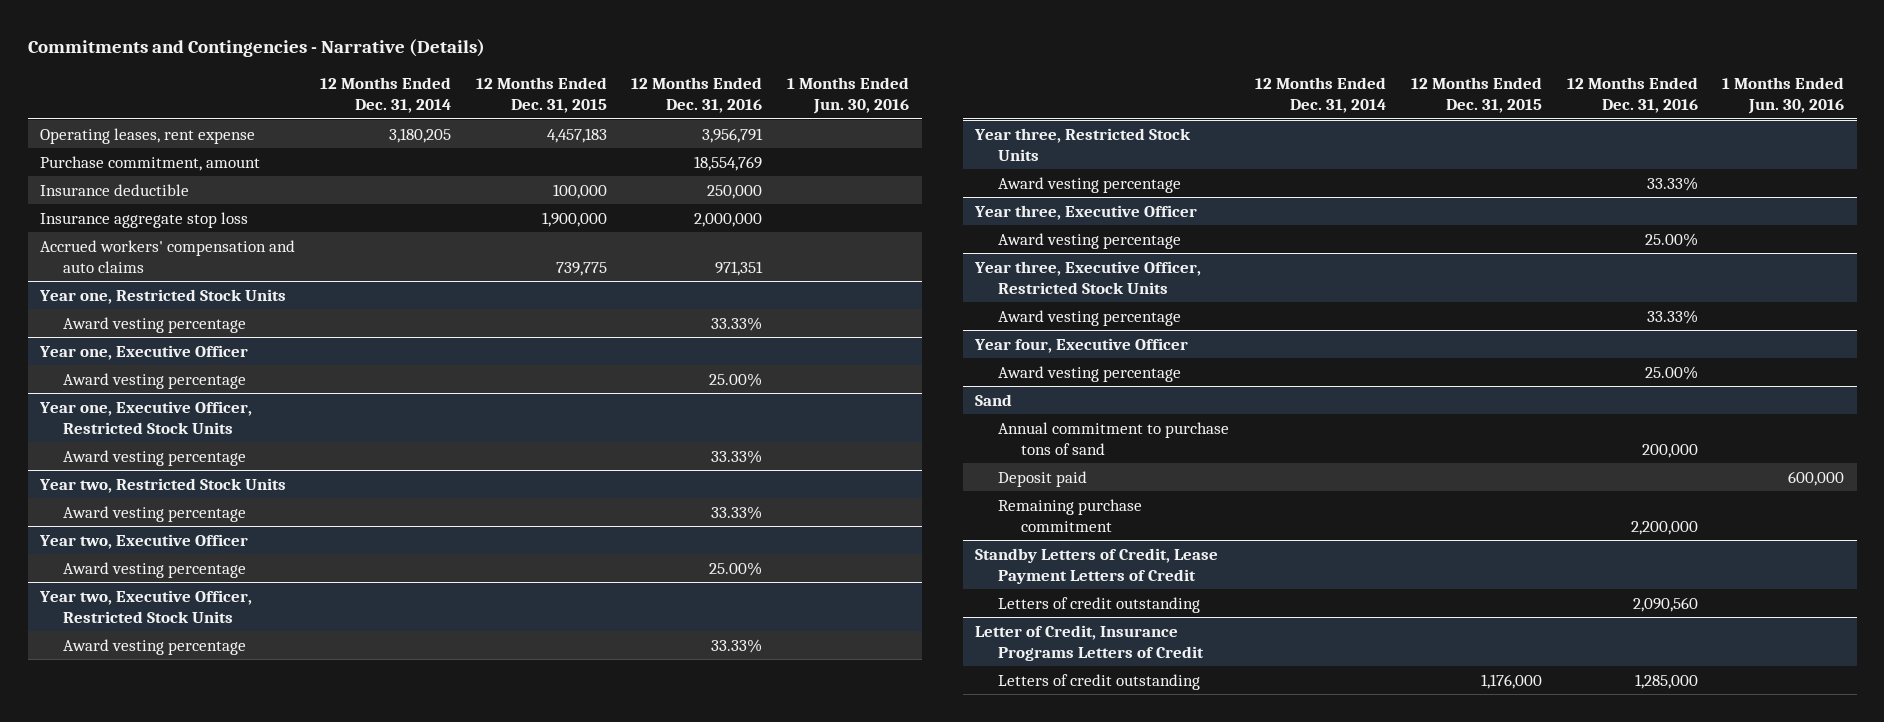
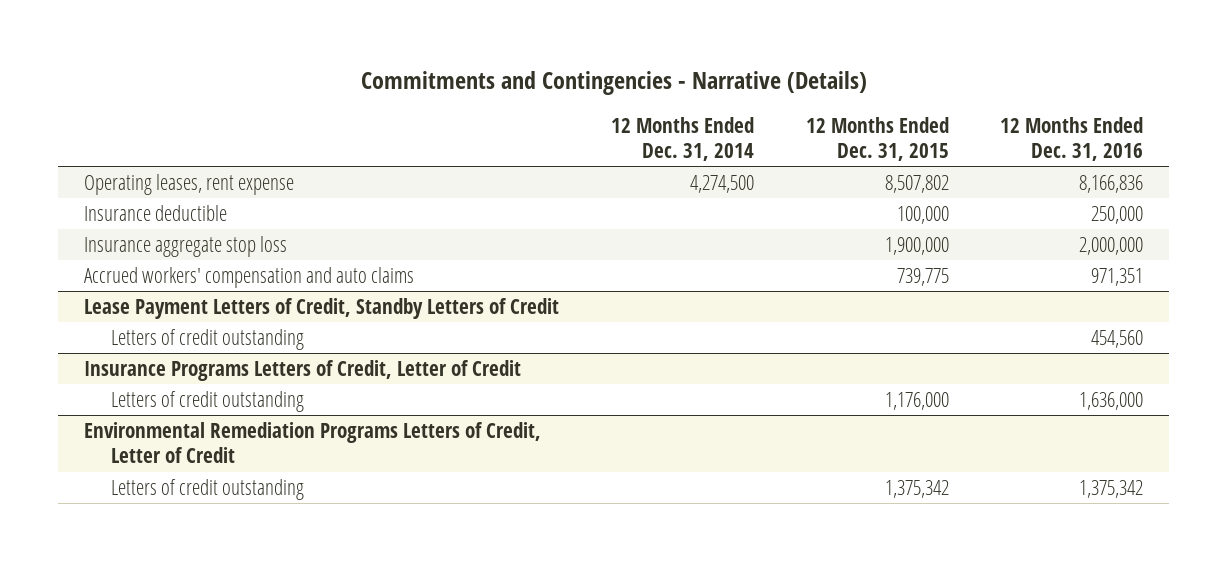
- | 12 Months Ended Dec. 31, 2014 | 12 Months Ended Dec. 31, 2015 | 12 Months Ended Dec. 31, 2016 | 1 Months Ended Jun. 30, 2016
+ | 12 Months Ended Dec. 31, 2014 | 12 Months Ended Dec. 31, 2015 | 12 Months Ended Dec. 31, 2016
- Operating leases, rent expense | 3,180,205 | 4,457,183 | 3,956,791 |
- Purchase commitment, amount | | | 18,554,769 |
+ Operating leases, rent expense | 4,274,500 | 8,507,802 | 8,166,836
- Year one, Restricted Stock Units
- Award vesting percentage | | | 33.33% |
- Year one, Executive Officer
- Award vesting percentage | | | 25.00% |
- Year one, Executive Officer, Restricted Stock Units
- Award vesting percentage | | | 33.33% |
- Year two, Restricted Stock Units
- Award vesting percentage | | | 33.33% |
- Year two, Executive Officer
- Award vesting percentage | | | 25.00% |
- Year two, Executive Officer, Restricted Stock Units
- Award vesting percentage | | | 33.33% |
- Year three, Restricted Stock Units
- Award vesting percentage | | | 33.33% |
- Year three, Executive Officer
- Award vesting percentage | | | 25.00% |
- Year three, Executive Officer, Restricted Stock Units
- Award vesting percentage | | | 33.33% |
- Year four, Executive Officer
- Award vesting percentage | | | 25.00% |
- Sand
- Annual commitment to purchase tons of sand | | | 200,000 |
- Deposit paid | | | | 600,000
- Remaining purchase commitment | | | 2,200,000 |
- Standby Letters of Credit, Lease Payment Letters of Credit
- Letters of credit outstanding | | | 2,090,560 |
- Letter of Credit, Insurance Programs Letters of Credit
- Letters of credit outstanding | | 1,176,000 | 1,285,000 |
+ Lease Payment Letters of Credit, Standby Letters of Credit
+ Letters of credit outstanding | | | 454,560
+ Insurance Programs Letters of Credit, Letter of Credit
+ Letters of credit outstanding | | 1,176,000 | 1,636,000
+ Environmental Remediation Programs Letters of Credit, Letter of Credit
+ Letters of credit outstanding | | 1,375,342 | 1,375,342

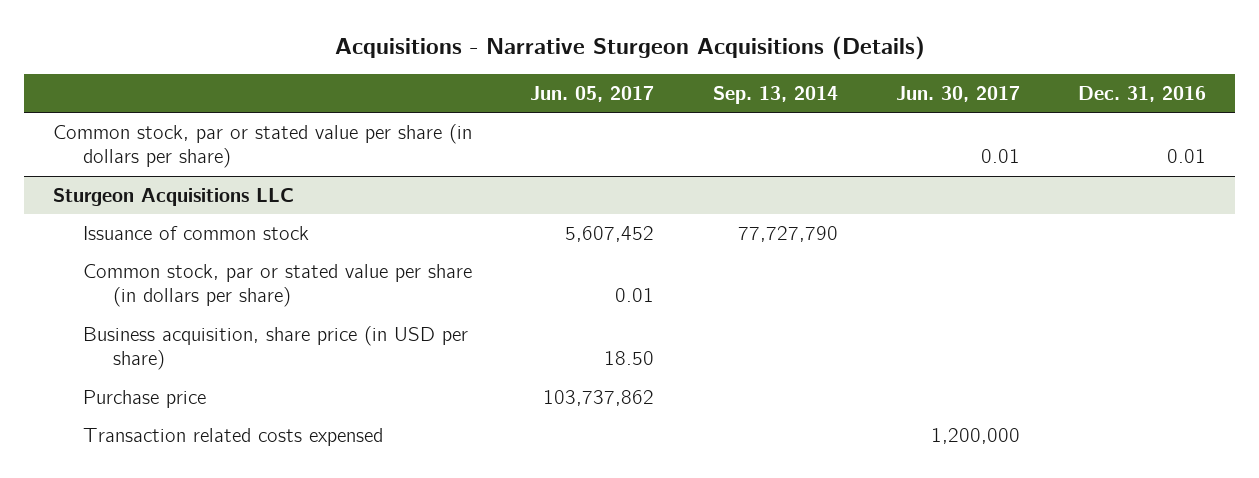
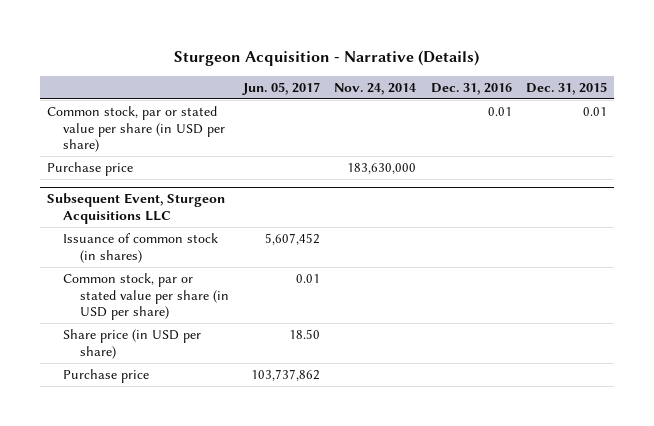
- Acquisitions - Narrative Sturgeon Acquisitions (Details)
+ Sturgeon Acquisition - Narrative (Details)
- | Jun. 05, 2017 | Sep. 13, 2014 | Jun. 30, 2017 | Dec. 31, 2016
+ | Jun. 05, 2017 | Nov. 24, 2014 | Dec. 31, 2016 | Dec. 31, 2015
- Common stock, par or stated value per share (in dollars per share) | | | 0.01 | 0.01
- Sturgeon Acquisitions LLC
- Issuance of common stock | 5,607,452 | 77,727,790 | |
- Common stock, par or stated value per share (in dollars per share) | 0.01 | | |
- Business acquisition, share price (in USD per share) | 18.50 | | |
+ Common stock, par or stated value per share (in USD per share) | | | 0.01 | 0.01
+ Purchase price | | 183,630,000 | |
+ Subsequent Event, Sturgeon Acquisitions LLC
+ Issuance of common stock (in shares) | 5,607,452 | | |
+ Common stock, par or stated value per share (in USD per share) | 0.01 | | |
+ Share price (in USD per share) | 18.50 | | |
- Transaction related costs expensed | | | 1,200,000 |

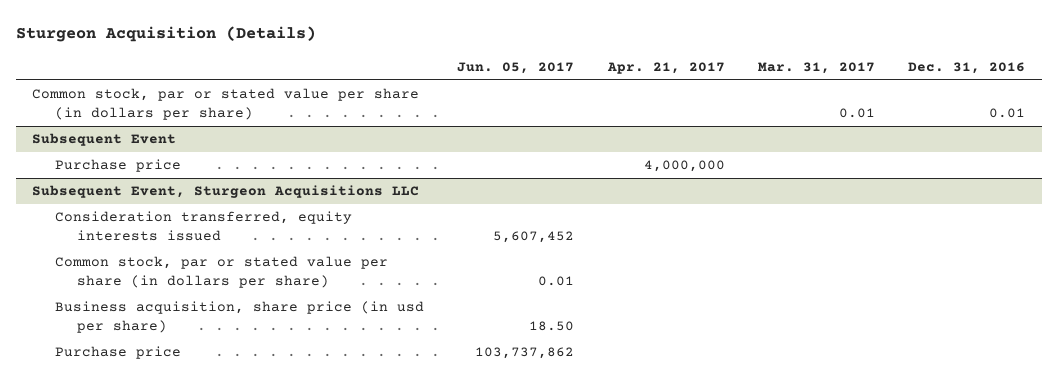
- Sturgeon Acquisition - Narrative (Details)
+ Sturgeon Acquisition (Details)
- | Jun. 05, 2017 | Nov. 24, 2014 | Dec. 31, 2016 | Dec. 31, 2015
+ | Jun. 05, 2017 | Apr. 21, 2017 | Mar. 31, 2017 | Dec. 31, 2016
- Common stock, par or stated value per share (in USD per share) | | | 0.01 | 0.01
+ Common stock, par or stated value per share (in dollars per share) | | | 0.01 | 0.01
+ Subsequent Event
@ Subsequent Event, Sturgeon Acquisitions LLC
- Issuance of common stock (in shares) | 5,607,452 | | |
- Common stock, par or stated value per share (in USD per share) | 0.01 | | |
- Share price (in USD per share) | 18.50 | | |
+ Consideration transferred, equity interests issued | 5,607,452 | | |
+ Common stock, par or stated value per share (in dollars per share) | 0.01 | | |
+ Business acquisition, share price (in usd per share) | 18.50 | | |

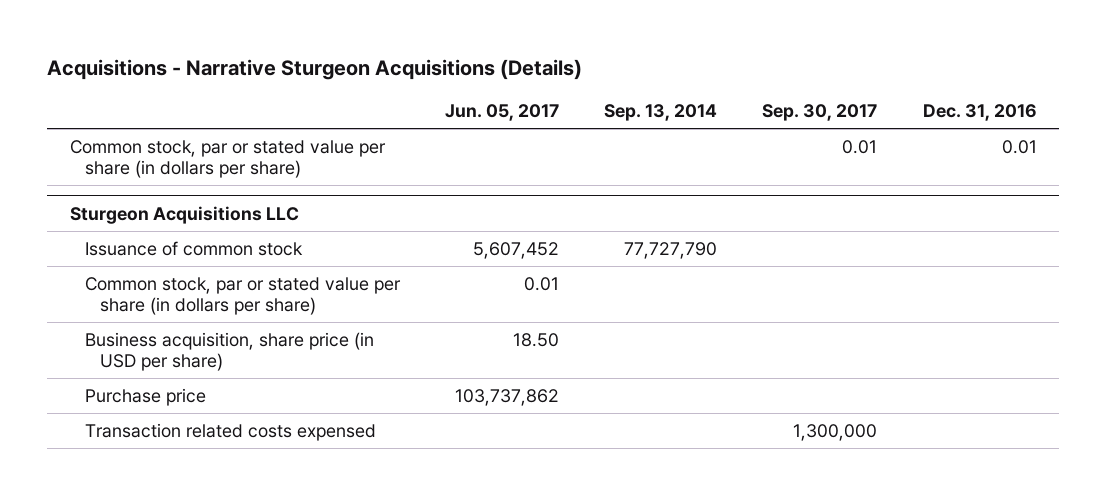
- Sturgeon Acquisition (Details)
+ Acquisitions - Narrative Sturgeon Acquisitions (Details)
- | Jun. 05, 2017 | Apr. 21, 2017 | Mar. 31, 2017 | Dec. 31, 2016
+ | Jun. 05, 2017 | Sep. 13, 2014 | Sep. 30, 2017 | Dec. 31, 2016
- Subsequent Event
- Purchase price | | 4,000,000 | |
- Subsequent Event, Sturgeon Acquisitions LLC
- Consideration transferred, equity interests issued | 5,607,452 | | |
+ Sturgeon Acquisitions LLC
+ Issuance of common stock | 5,607,452 | 77,727,790 | |
- Business acquisition, share price (in usd per share) | 18.50 | | |
+ Business acquisition, share price (in USD per share) | 18.50 | | |
+ Transaction related costs expensed | | | 1,300,000 |

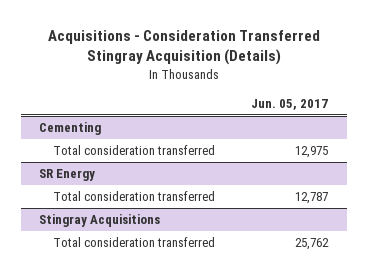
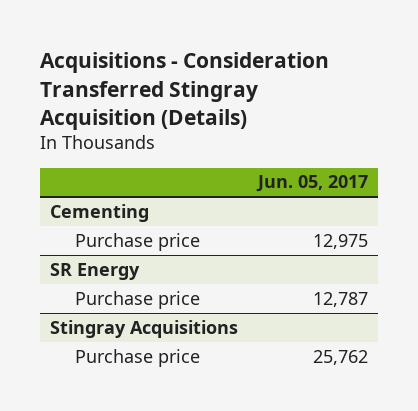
@ Cementing
- Total consideration transferred | 12,975
+ Purchase price | 12,975
@ SR Energy
- Total consideration transferred | 12,787
+ Purchase price | 12,787
@ Stingray Acquisitions
- Total consideration transferred | 25,762
+ Purchase price | 25,762

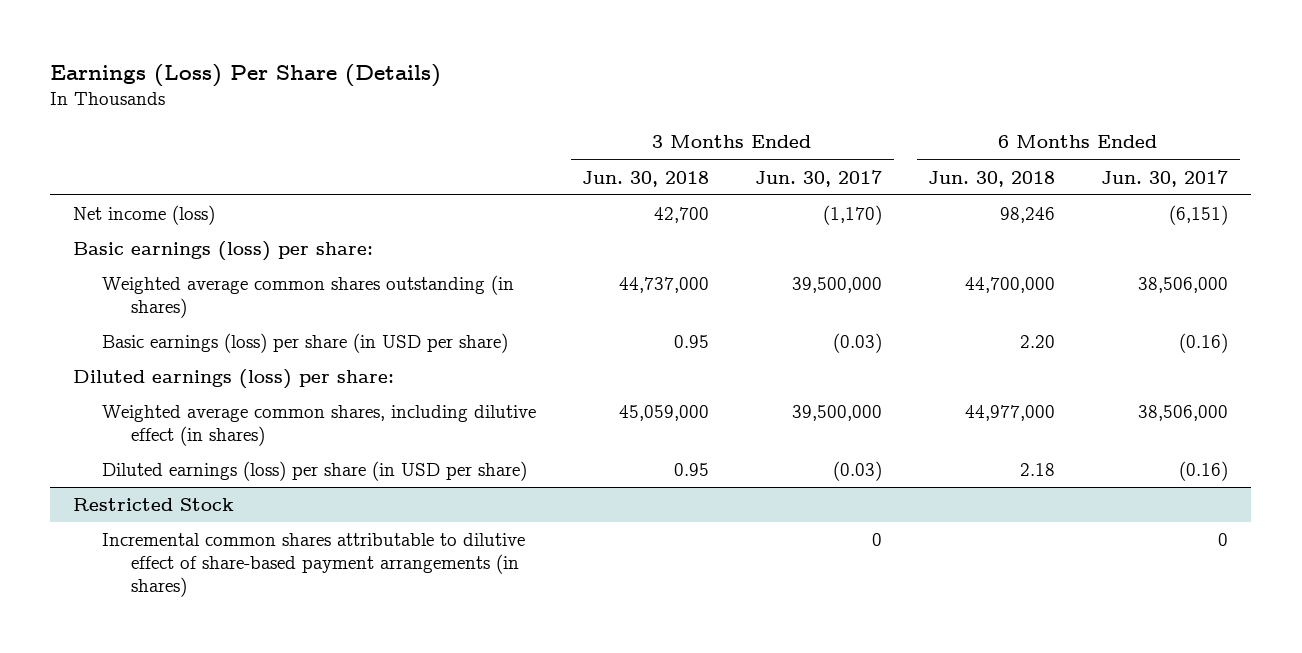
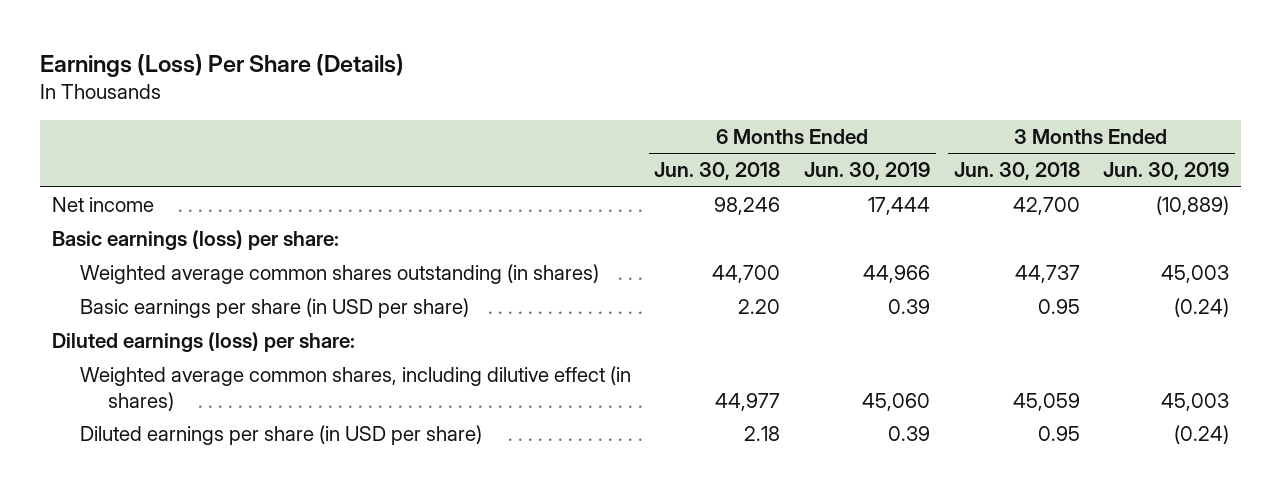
- | 3 Months Ended Jun. 30, 2018 | 3 Months Ended Jun. 30, 2017 | 6 Months Ended Jun. 30, 2018 | 6 Months Ended Jun. 30, 2017
+ | 6 Months Ended Jun. 30, 2018 | 6 Months Ended Jun. 30, 2019 | 3 Months Ended Jun. 30, 2018 | 3 Months Ended Jun. 30, 2019
- Net income (loss) | 42,700 | (1,170) | 98,246 | (6,151)
+ Net income | 98,246 | 17,444 | 42,700 | (10,889)
- Weighted average common shares outstanding (in shares) | 44,737,000 | 39,500,000 | 44,700,000 | 38,506,000
- Basic earnings (loss) per share (in USD per share) | 0.95 | (0.03) | 2.20 | (0.16)
+ Weighted average common shares outstanding (in shares) | 44,700 | 44,966 | 44,737 | 45,003
+ Basic earnings per share (in USD per share) | 2.20 | 0.39 | 0.95 | (0.24)
- Weighted average common shares, including dilutive effect (in shares) | 45,059,000 | 39,500,000 | 44,977,000 | 38,506,000
- Diluted earnings (loss) per share (in USD per share) | 0.95 | (0.03) | 2.18 | (0.16)
- Restricted Stock
- Incremental common shares attributable to dilutive effect of share-based payment arrangements (in shares) | | 0 | | 0
+ Weighted average common shares, including dilutive effect (in shares) | 44,977 | 45,060 | 45,059 | 45,003
+ Diluted earnings per share (in USD per share) | 2.18 | 0.39 | 0.95 | (0.24)

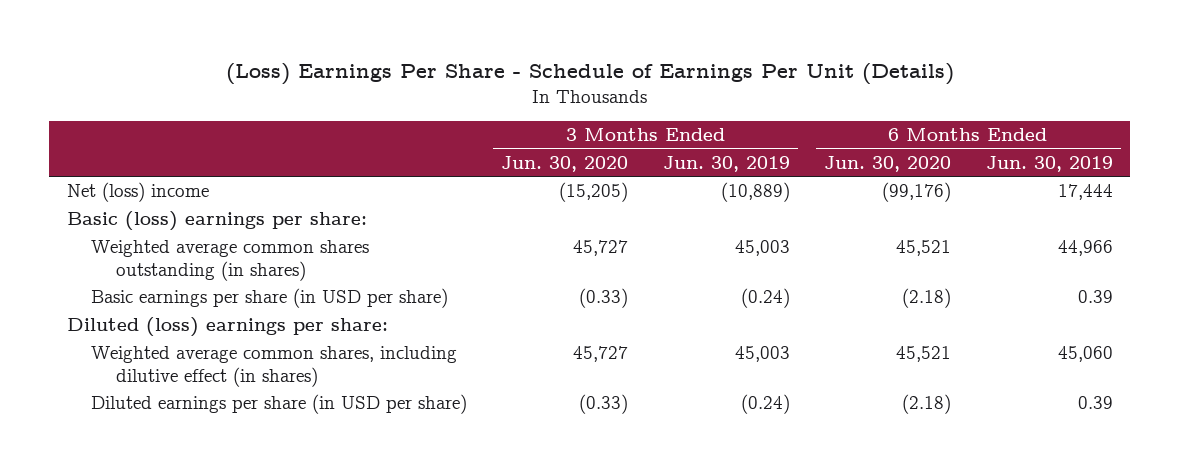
- Earnings (Loss) Per Share (Details)
+ (Loss) Earnings Per Share - Schedule of Earnings Per Unit (Details)
- | 6 Months Ended Jun. 30, 2018 | 6 Months Ended Jun. 30, 2019 | 3 Months Ended Jun. 30, 2018 | 3 Months Ended Jun. 30, 2019
+ | 3 Months Ended Jun. 30, 2020 | 3 Months Ended Jun. 30, 2019 | 6 Months Ended Jun. 30, 2020 | 6 Months Ended Jun. 30, 2019
- Net income | 98,246 | 17,444 | 42,700 | (10,889)
- Basic earnings (loss) per share:
+ Net (loss) income | (15,205) | (10,889) | (99,176) | 17,444
+ Basic (loss) earnings per share:
- Diluted earnings (loss) per share:
+ Diluted (loss) earnings per share:

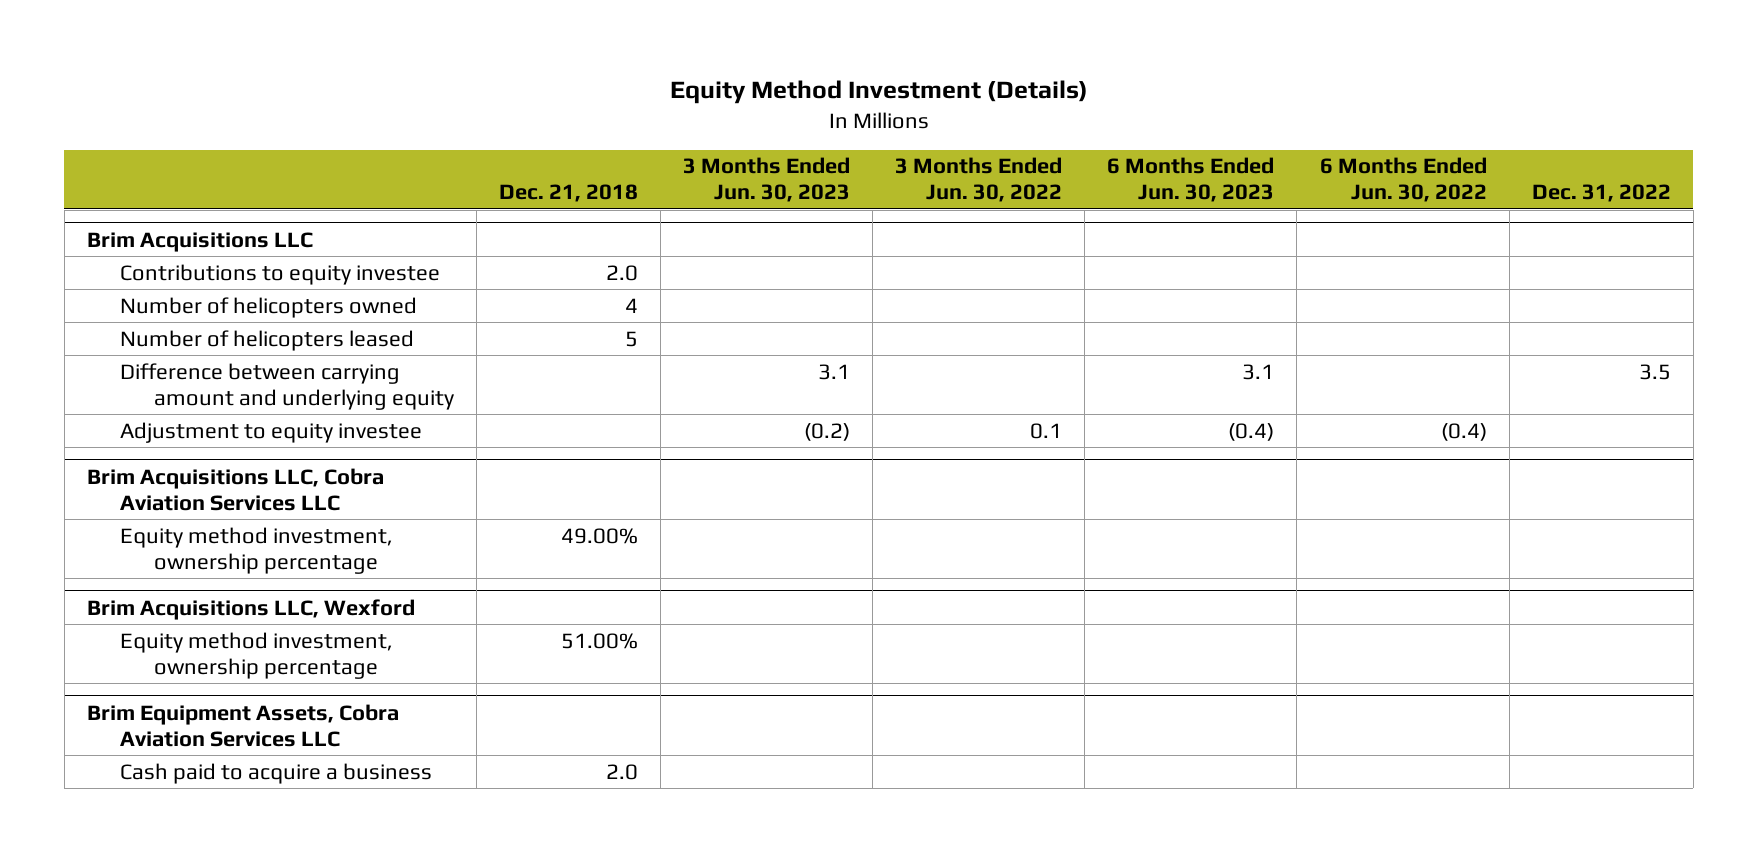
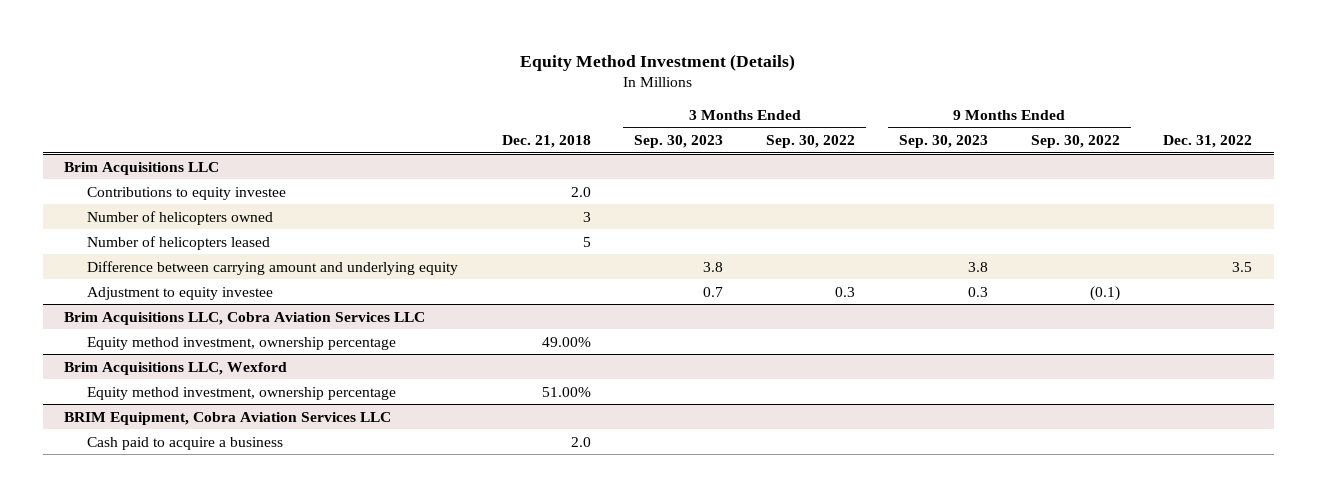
- | Dec. 21, 2018 | 3 Months Ended Jun. 30, 2023 | 3 Months Ended Jun. 30, 2022 | 6 Months Ended Jun. 30, 2023 | 6 Months Ended Jun. 30, 2022 | Dec. 31, 2022
+ | Dec. 21, 2018 | 3 Months Ended Sep. 30, 2023 | 3 Months Ended Sep. 30, 2022 | 9 Months Ended Sep. 30, 2023 | 9 Months Ended Sep. 30, 2022 | Dec. 31, 2022
@ Brim Acquisitions LLC
- Number of helicopters owned | 4 | | | | |
+ Number of helicopters owned | 3 | | | | |
- Brim Equipment Assets, Cobra Aviation Services LLC
+ BRIM Equipment, Cobra Aviation Services LLC

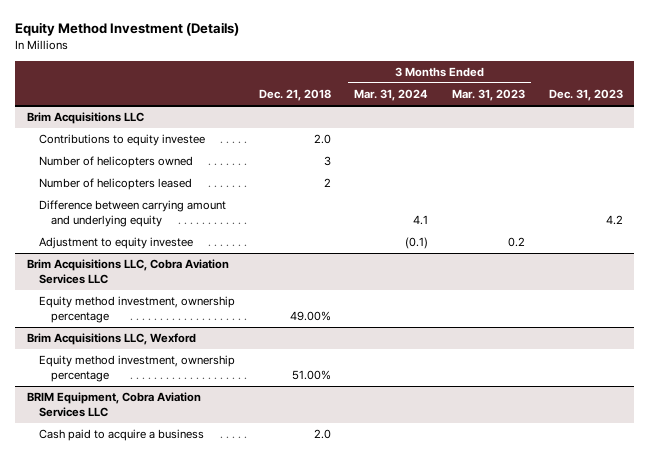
- | Dec. 21, 2018 | 3 Months Ended Sep. 30, 2023 | 3 Months Ended Sep. 30, 2022 | 9 Months Ended Sep. 30, 2023 | 9 Months Ended Sep. 30, 2022 | Dec. 31, 2022
+ | Dec. 21, 2018 | 3 Months Ended Mar. 31, 2024 | 3 Months Ended Mar. 31, 2023 | Dec. 31, 2023
@ Brim Acquisitions LLC
- Number of helicopters leased | 5 | | | | |
+ Number of helicopters leased | 2 | | |

